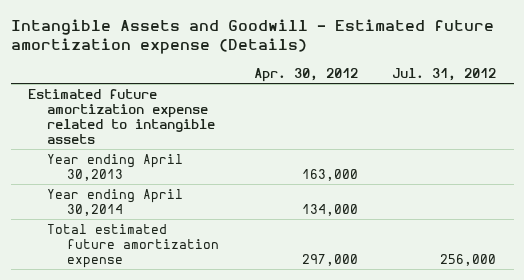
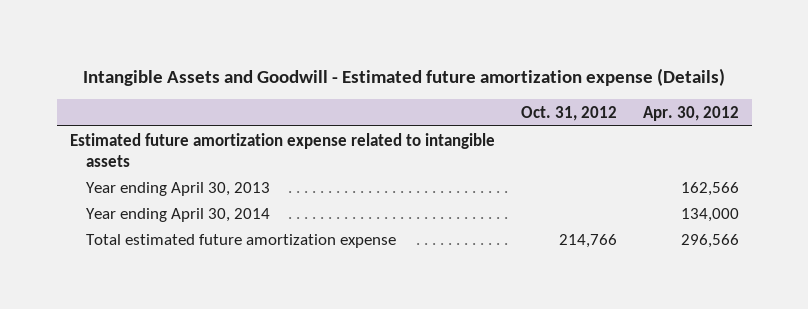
- | Apr. 30, 2012 | Jul. 31, 2012
+ | Oct. 31, 2012 | Apr. 30, 2012
- Year ending April 30,2013 | 163,000 |
- Year ending April 30,2014 | 134,000 |
- Total estimated future amortization expense | 297,000 | 256,000
+ Year ending April 30, 2013 | | 162,566
+ Year ending April 30, 2014 | | 134,000
+ Total estimated future amortization expense | 214,766 | 296,566

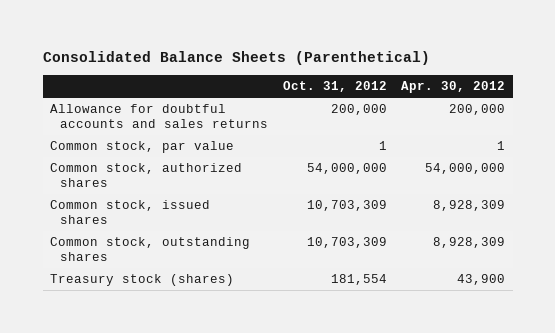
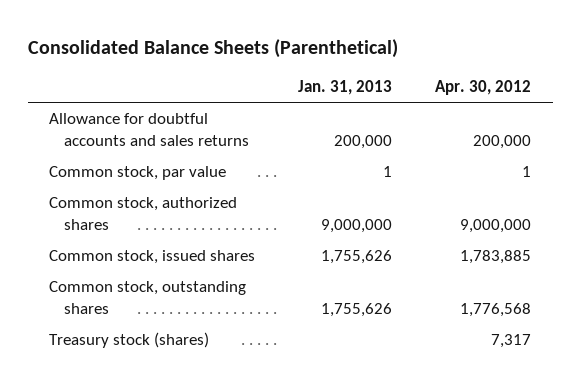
- | Oct. 31, 2012 | Apr. 30, 2012
+ | Jan. 31, 2013 | Apr. 30, 2012
- Common stock, authorized shares | 54,000,000 | 54,000,000
- Common stock, issued shares | 10,703,309 | 8,928,309
- Common stock, outstanding shares | 10,703,309 | 8,928,309
- Treasury stock (shares) | 181,554 | 43,900
+ Common stock, authorized shares | 9,000,000 | 9,000,000
+ Common stock, issued shares | 1,755,626 | 1,783,885
+ Common stock, outstanding shares | 1,755,626 | 1,776,568
+ Treasury stock (shares) | | 7,317

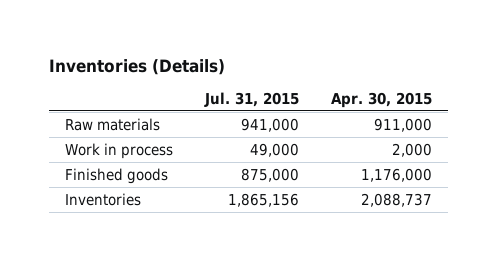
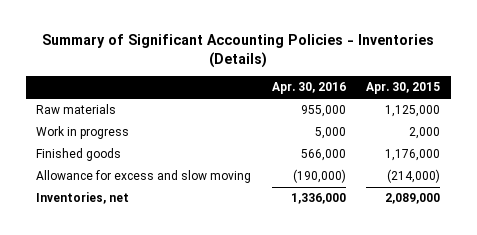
- Inventories (Details)
+ Summary of Significant Accounting Policies - Inventories (Details)
- | Jul. 31, 2015 | Apr. 30, 2015
+ | Apr. 30, 2016 | Apr. 30, 2015
- Raw materials | 941,000 | 911,000
- Work in process | 49,000 | 2,000
+ Raw materials | 955,000 | 1,125,000
+ Work in progress | 5,000 | 2,000
- Inventories | 1,865,156 | 2,088,737
+ Allowance for excess and slow moving | (190,000) | (214,000)
+ Inventories, net | 1,336,000 | 2,089,000

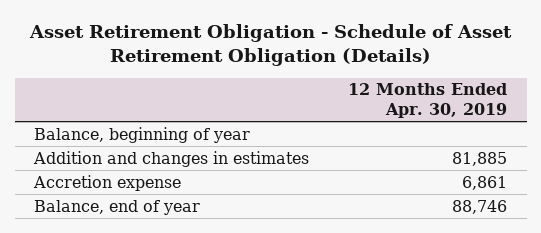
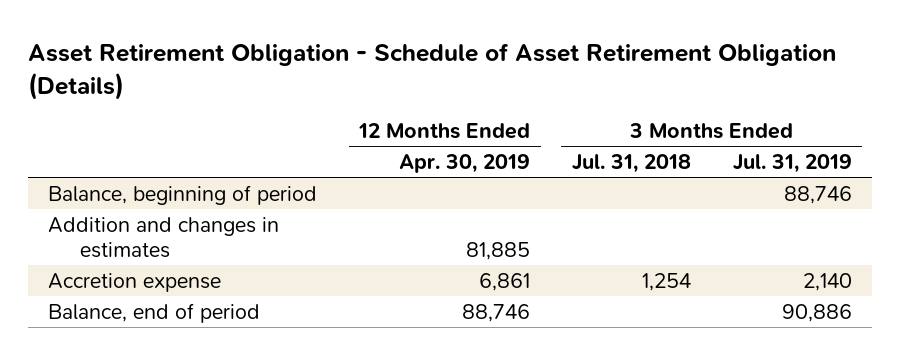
- | 12 Months Ended Apr. 30, 2019
+ | 12 Months Ended Apr. 30, 2019 | 3 Months Ended Jul. 31, 2018 | 3 Months Ended Jul. 31, 2019
- Balance, beginning of year
+ Balance, beginning of period | | | 88,746
- Balance, end of year | 88,746
+ Balance, end of period | 88,746 | | 90,886

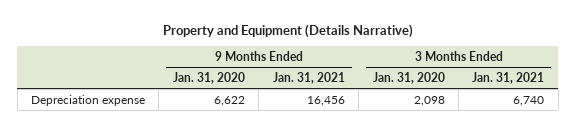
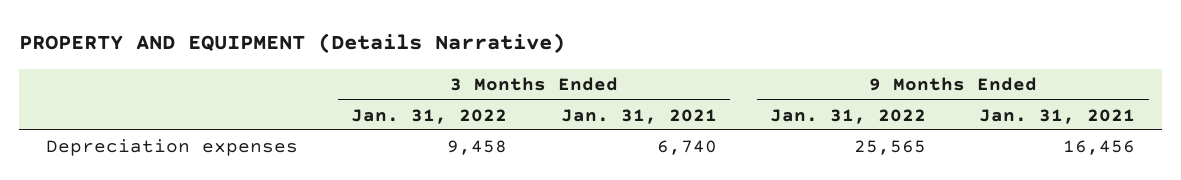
- Property and Equipment (Details Narrative)
+ PROPERTY AND EQUIPMENT (Details Narrative)
- | 9 Months Ended Jan. 31, 2020 | 9 Months Ended Jan. 31, 2021 | 3 Months Ended Jan. 31, 2020 | 3 Months Ended Jan. 31, 2021
+ | 3 Months Ended Jan. 31, 2022 | 3 Months Ended Jan. 31, 2021 | 9 Months Ended Jan. 31, 2022 | 9 Months Ended Jan. 31, 2021
- Depreciation expense | 6,622 | 16,456 | 2,098 | 6,740
+ Depreciation expenses | 9,458 | 6,740 | 25,565 | 16,456

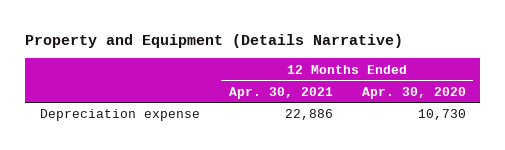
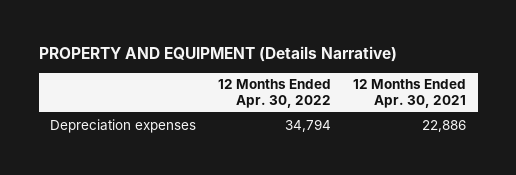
- Property and Equipment (Details Narrative)
+ PROPERTY AND EQUIPMENT (Details Narrative)
- | 12 Months Ended Apr. 30, 2021 | 12 Months Ended Apr. 30, 2020
+ | 12 Months Ended Apr. 30, 2022 | 12 Months Ended Apr. 30, 2021
- Depreciation expense | 22,886 | 10,730
+ Depreciation expenses | 34,794 | 22,886

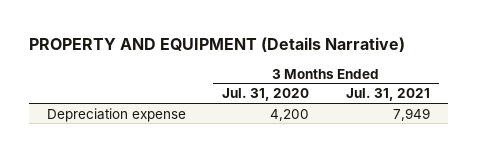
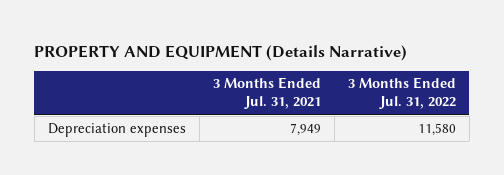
- | 3 Months Ended Jul. 31, 2020 | 3 Months Ended Jul. 31, 2021
+ | 3 Months Ended Jul. 31, 2021 | 3 Months Ended Jul. 31, 2022
- Depreciation expense | 4,200 | 7,949
+ Depreciation expenses | 7,949 | 11,580

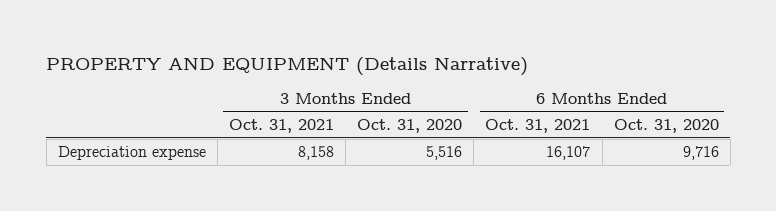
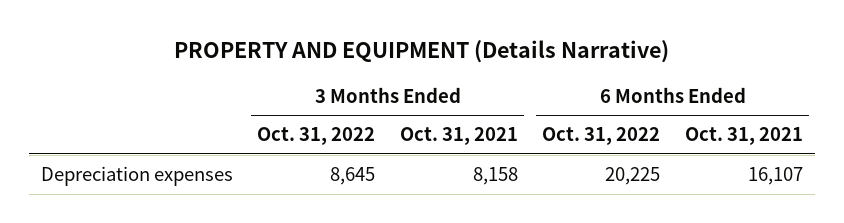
- | 3 Months Ended Oct. 31, 2021 | 3 Months Ended Oct. 31, 2020 | 6 Months Ended Oct. 31, 2021 | 6 Months Ended Oct. 31, 2020
+ | 3 Months Ended Oct. 31, 2022 | 3 Months Ended Oct. 31, 2021 | 6 Months Ended Oct. 31, 2022 | 6 Months Ended Oct. 31, 2021
- Depreciation expense | 8,158 | 5,516 | 16,107 | 9,716
+ Depreciation expenses | 8,645 | 8,158 | 20,225 | 16,107

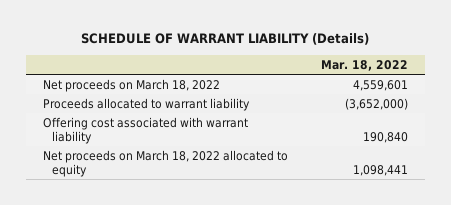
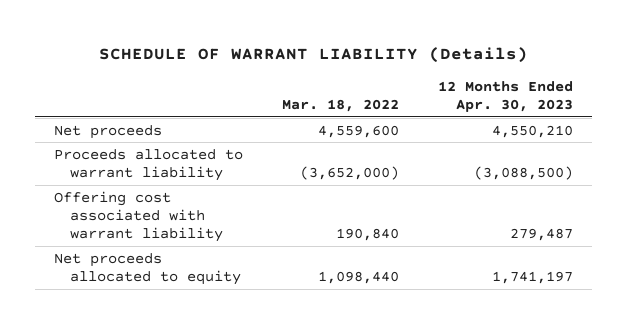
- | Mar. 18, 2022
+ | Mar. 18, 2022 | 12 Months Ended Apr. 30, 2023
- Net proceeds on March 18, 2022 | 4,559,601
+ Net proceeds | 4,559,600 | 4,550,210
- Net proceeds on March 18, 2022 allocated to equity | 1,098,441
+ Net proceeds allocated to equity | 1,098,440 | 1,741,197

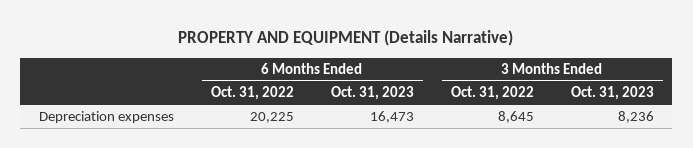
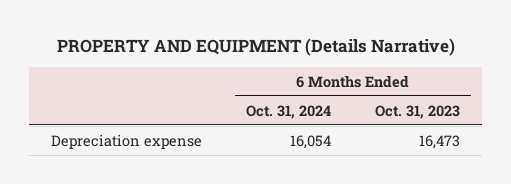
- | 6 Months Ended Oct. 31, 2022 | 6 Months Ended Oct. 31, 2023 | 3 Months Ended Oct. 31, 2022 | 3 Months Ended Oct. 31, 2023
+ | 6 Months Ended Oct. 31, 2024 | 6 Months Ended Oct. 31, 2023
- Depreciation expenses | 20,225 | 16,473 | 8,645 | 8,236
+ Depreciation expense | 16,054 | 16,473

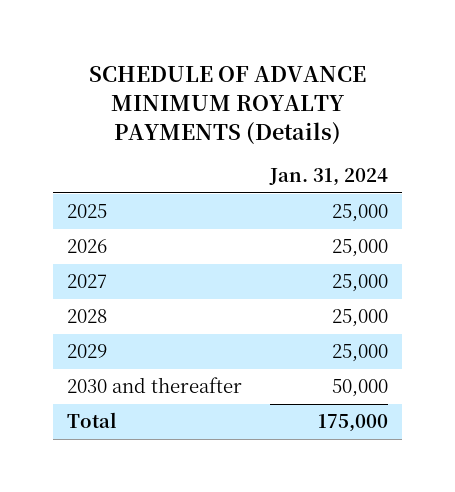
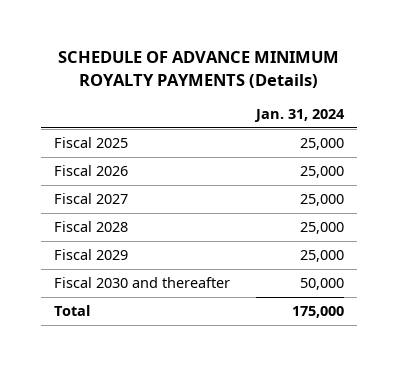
- 2025 | 25,000
- 2026 | 25,000
- 2027 | 25,000
- 2028 | 25,000
- 2029 | 25,000
- 2030 and thereafter | 50,000
+ Fiscal 2025 | 25,000
+ Fiscal 2026 | 25,000
+ Fiscal 2027 | 25,000
+ Fiscal 2028 | 25,000
+ Fiscal 2029 | 25,000
+ Fiscal 2030 and thereafter | 50,000

